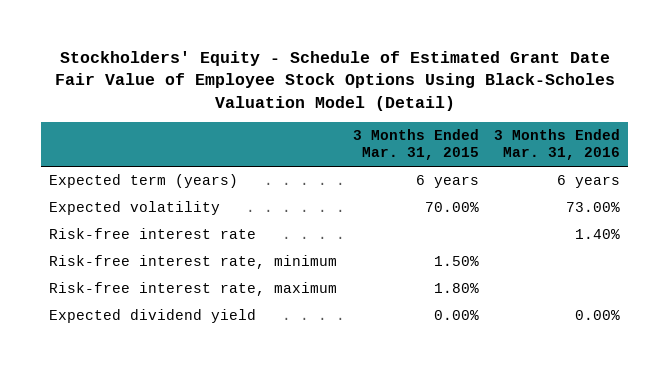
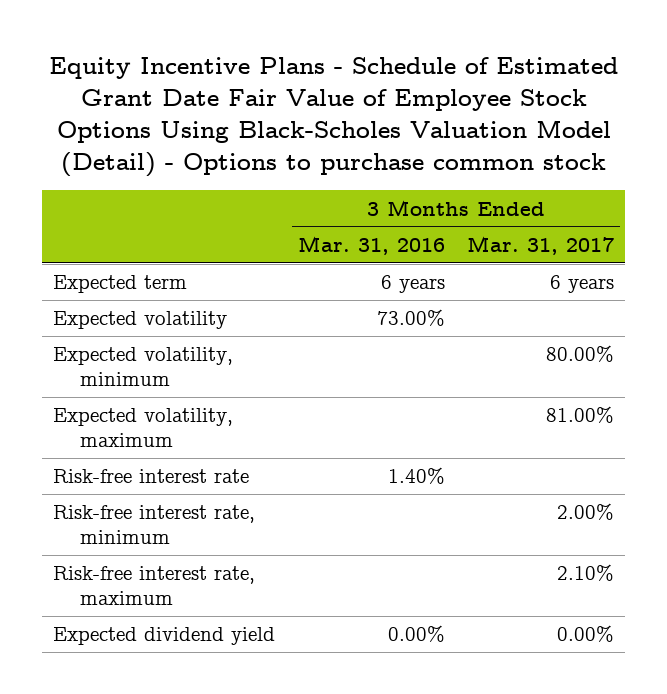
- Stockholders' Equity - Schedule of Estimated Grant Date Fair Value of Employee Stock Options Using Black-Scholes Valuation Model (Detail)
+ Equity Incentive Plans - Schedule of Estimated Grant Date Fair Value of Employee Stock Options Using Black-Scholes Valuation Model (Detail) - Options to purchase common stock
- | 3 Months Ended Mar. 31, 2015 | 3 Months Ended Mar. 31, 2016
+ | 3 Months Ended Mar. 31, 2016 | 3 Months Ended Mar. 31, 2017
- Expected term (years) | 6 years | 6 years
+ Expected term | 6 years | 6 years
+ Expected volatility, minimum | | 80.00%
+ Expected volatility, maximum | | 81.00%

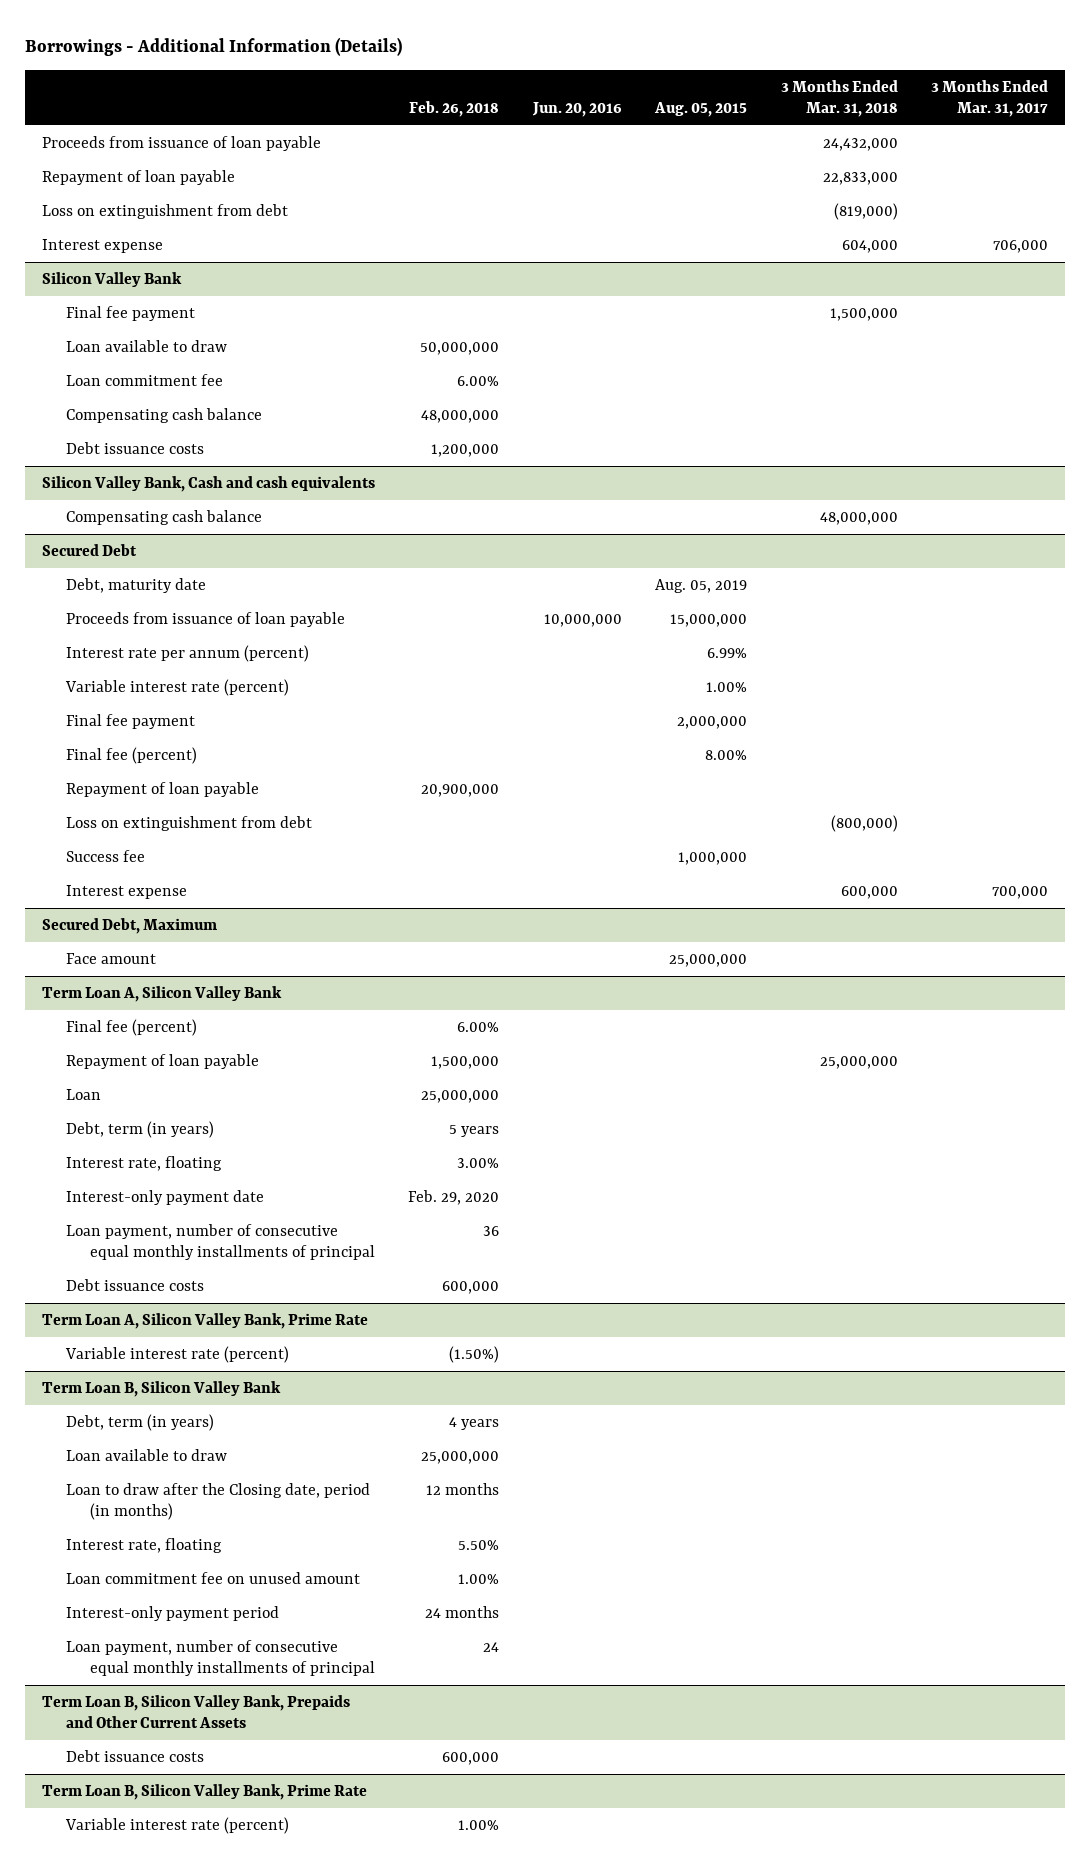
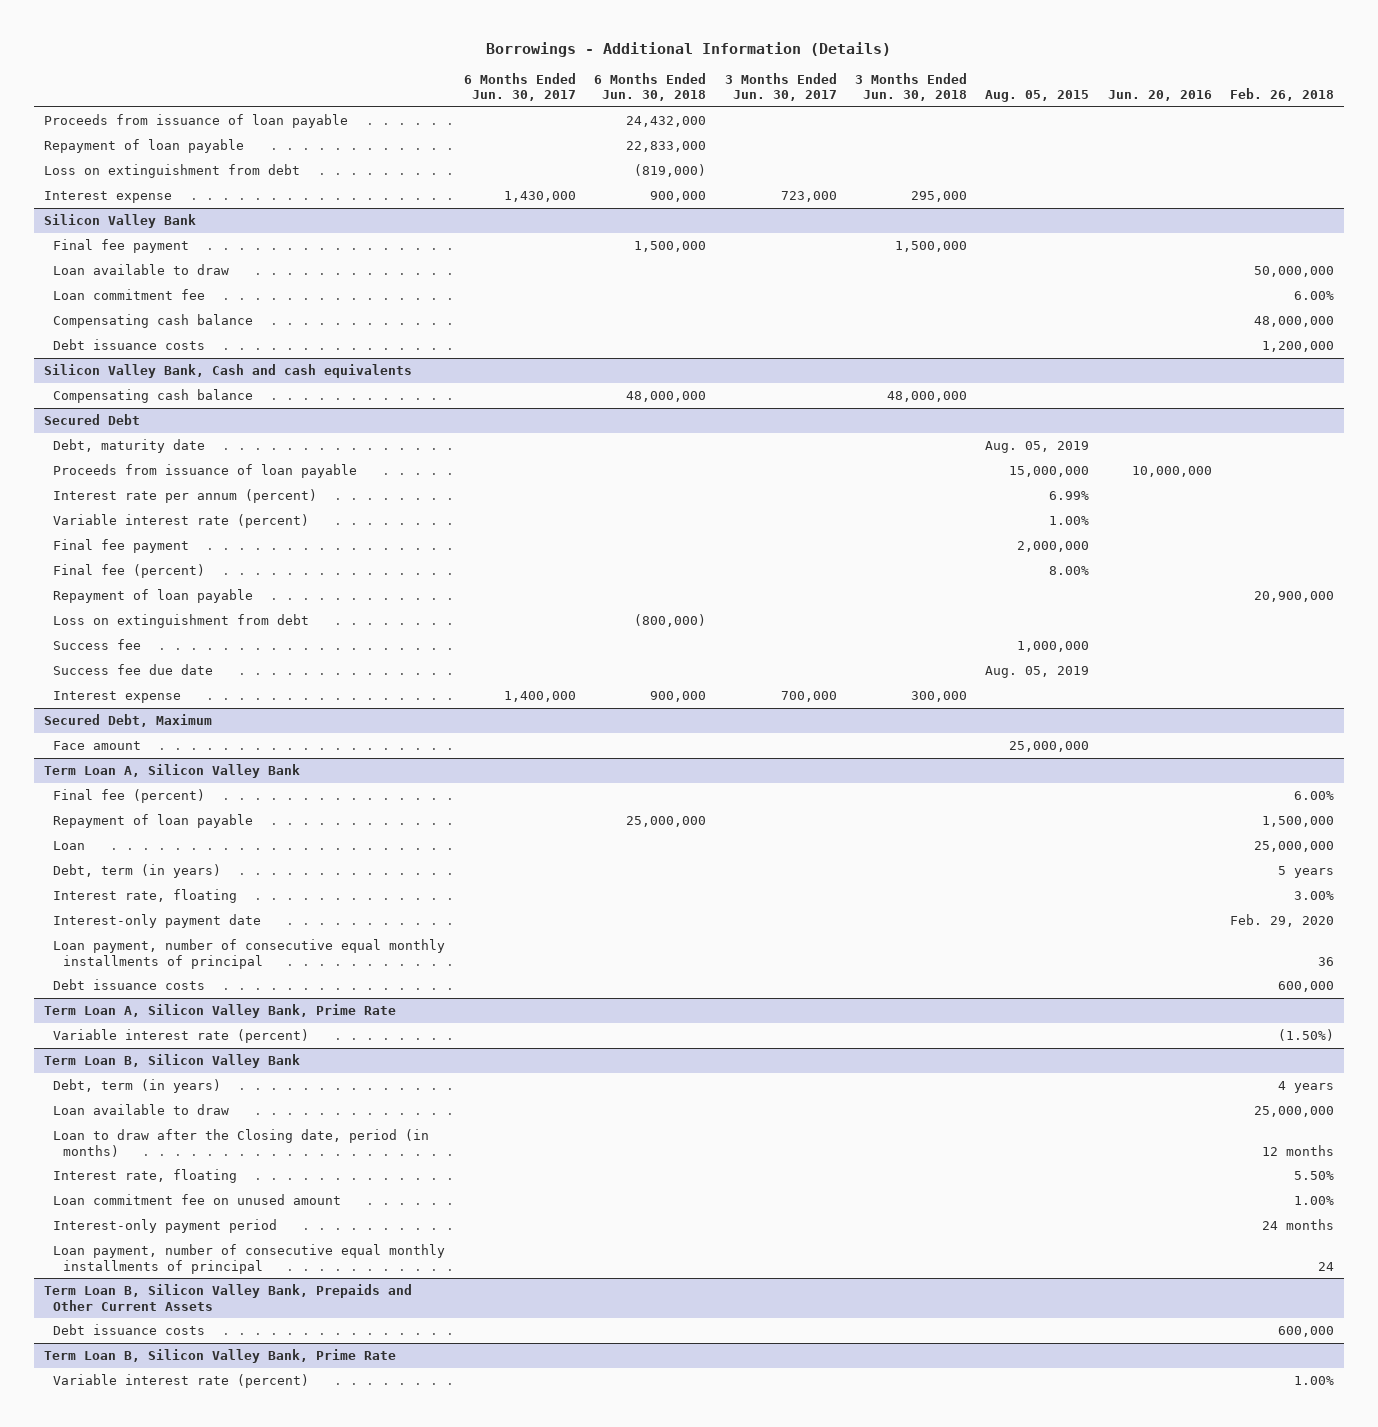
- | Feb. 26, 2018 | Jun. 20, 2016 | Aug. 05, 2015 | 3 Months Ended Mar. 31, 2018 | 3 Months Ended Mar. 31, 2017
+ | 6 Months Ended Jun. 30, 2017 | 6 Months Ended Jun. 30, 2018 | 3 Months Ended Jun. 30, 2017 | 3 Months Ended Jun. 30, 2018 | Aug. 05, 2015 | Jun. 20, 2016 | Feb. 26, 2018
@ Secured Debt
+ Success fee due date | | | | | Aug. 05, 2019 | |

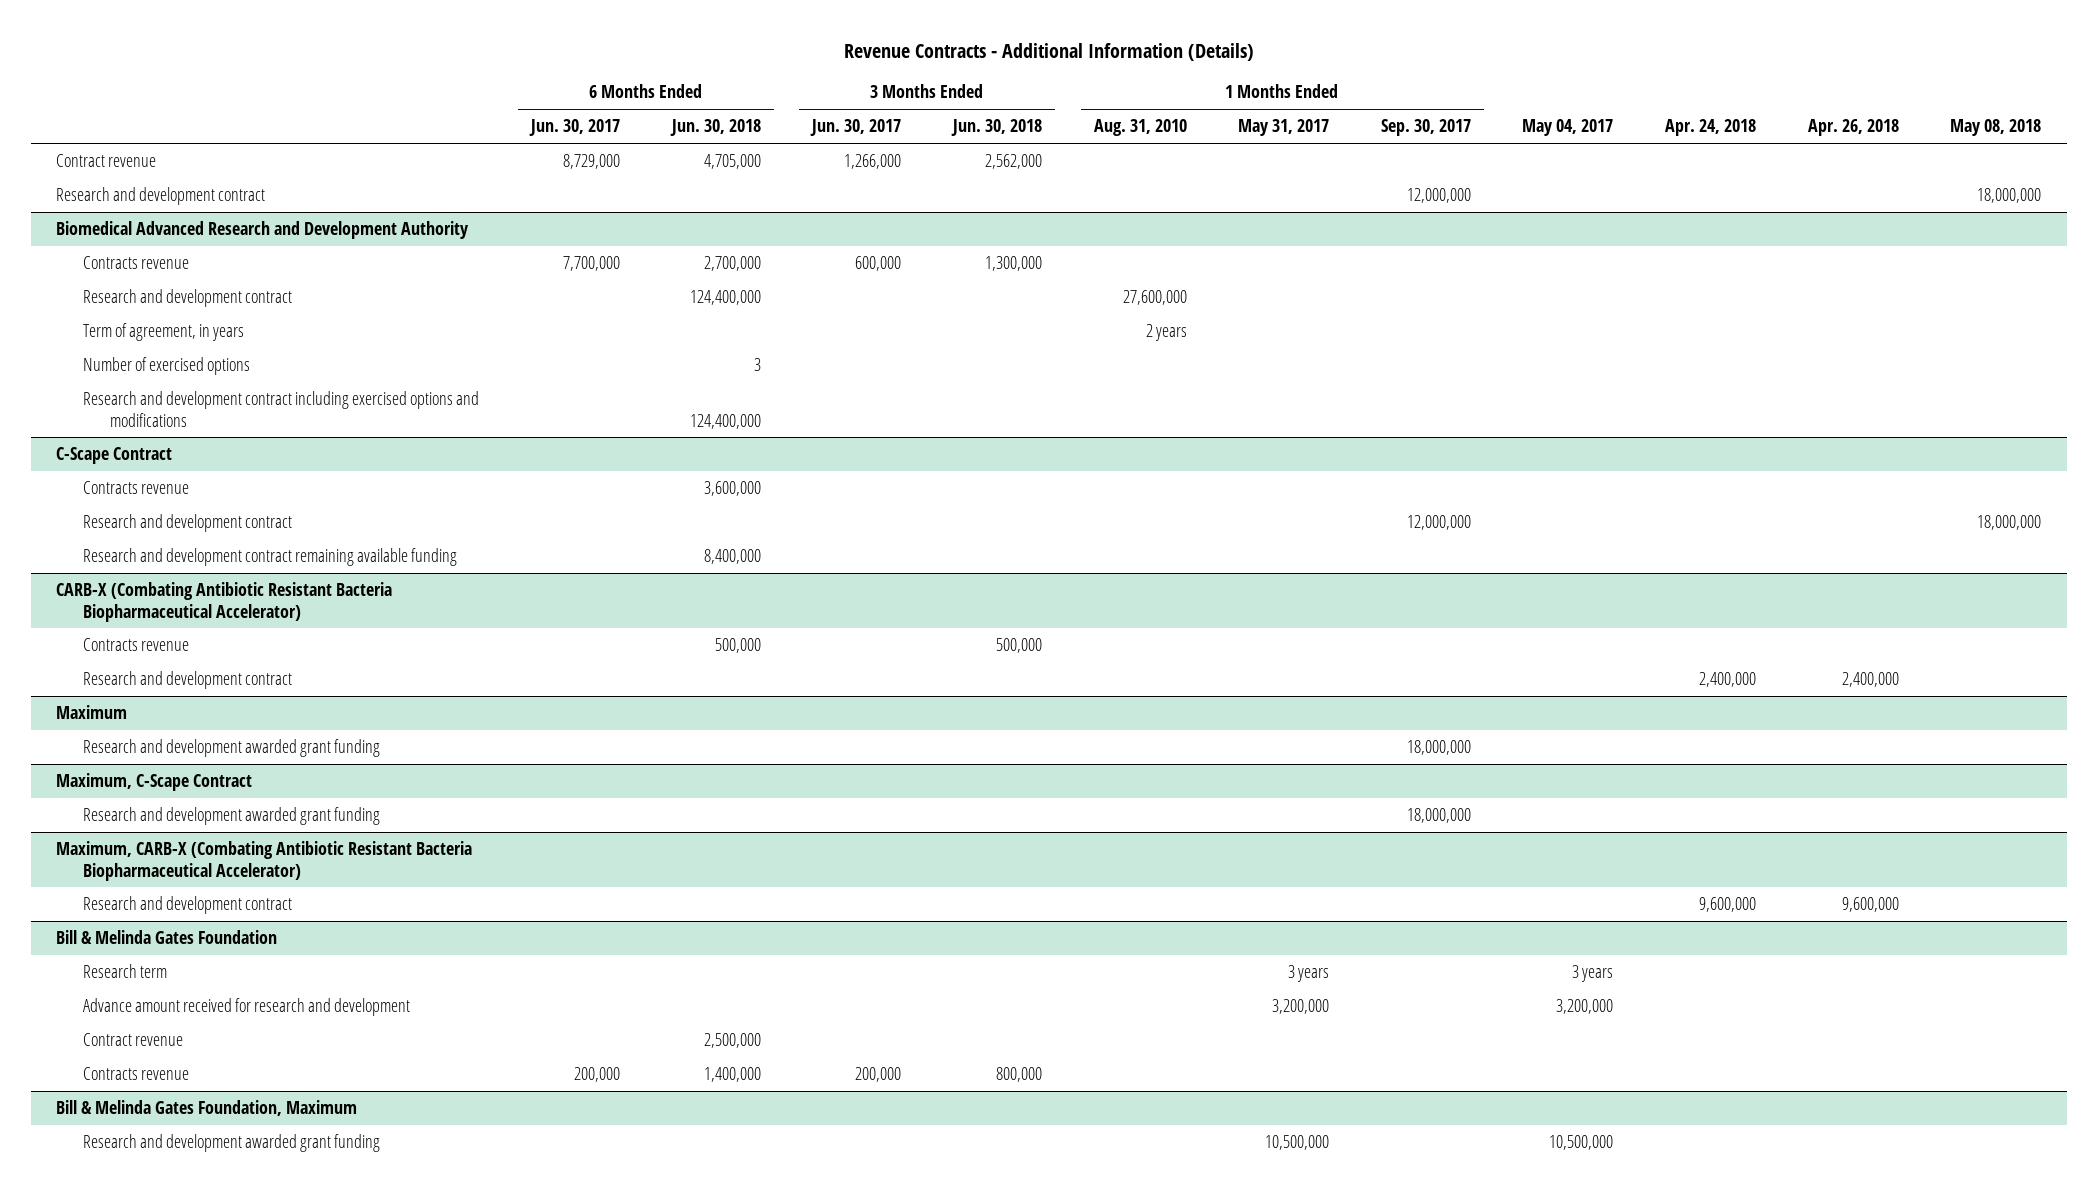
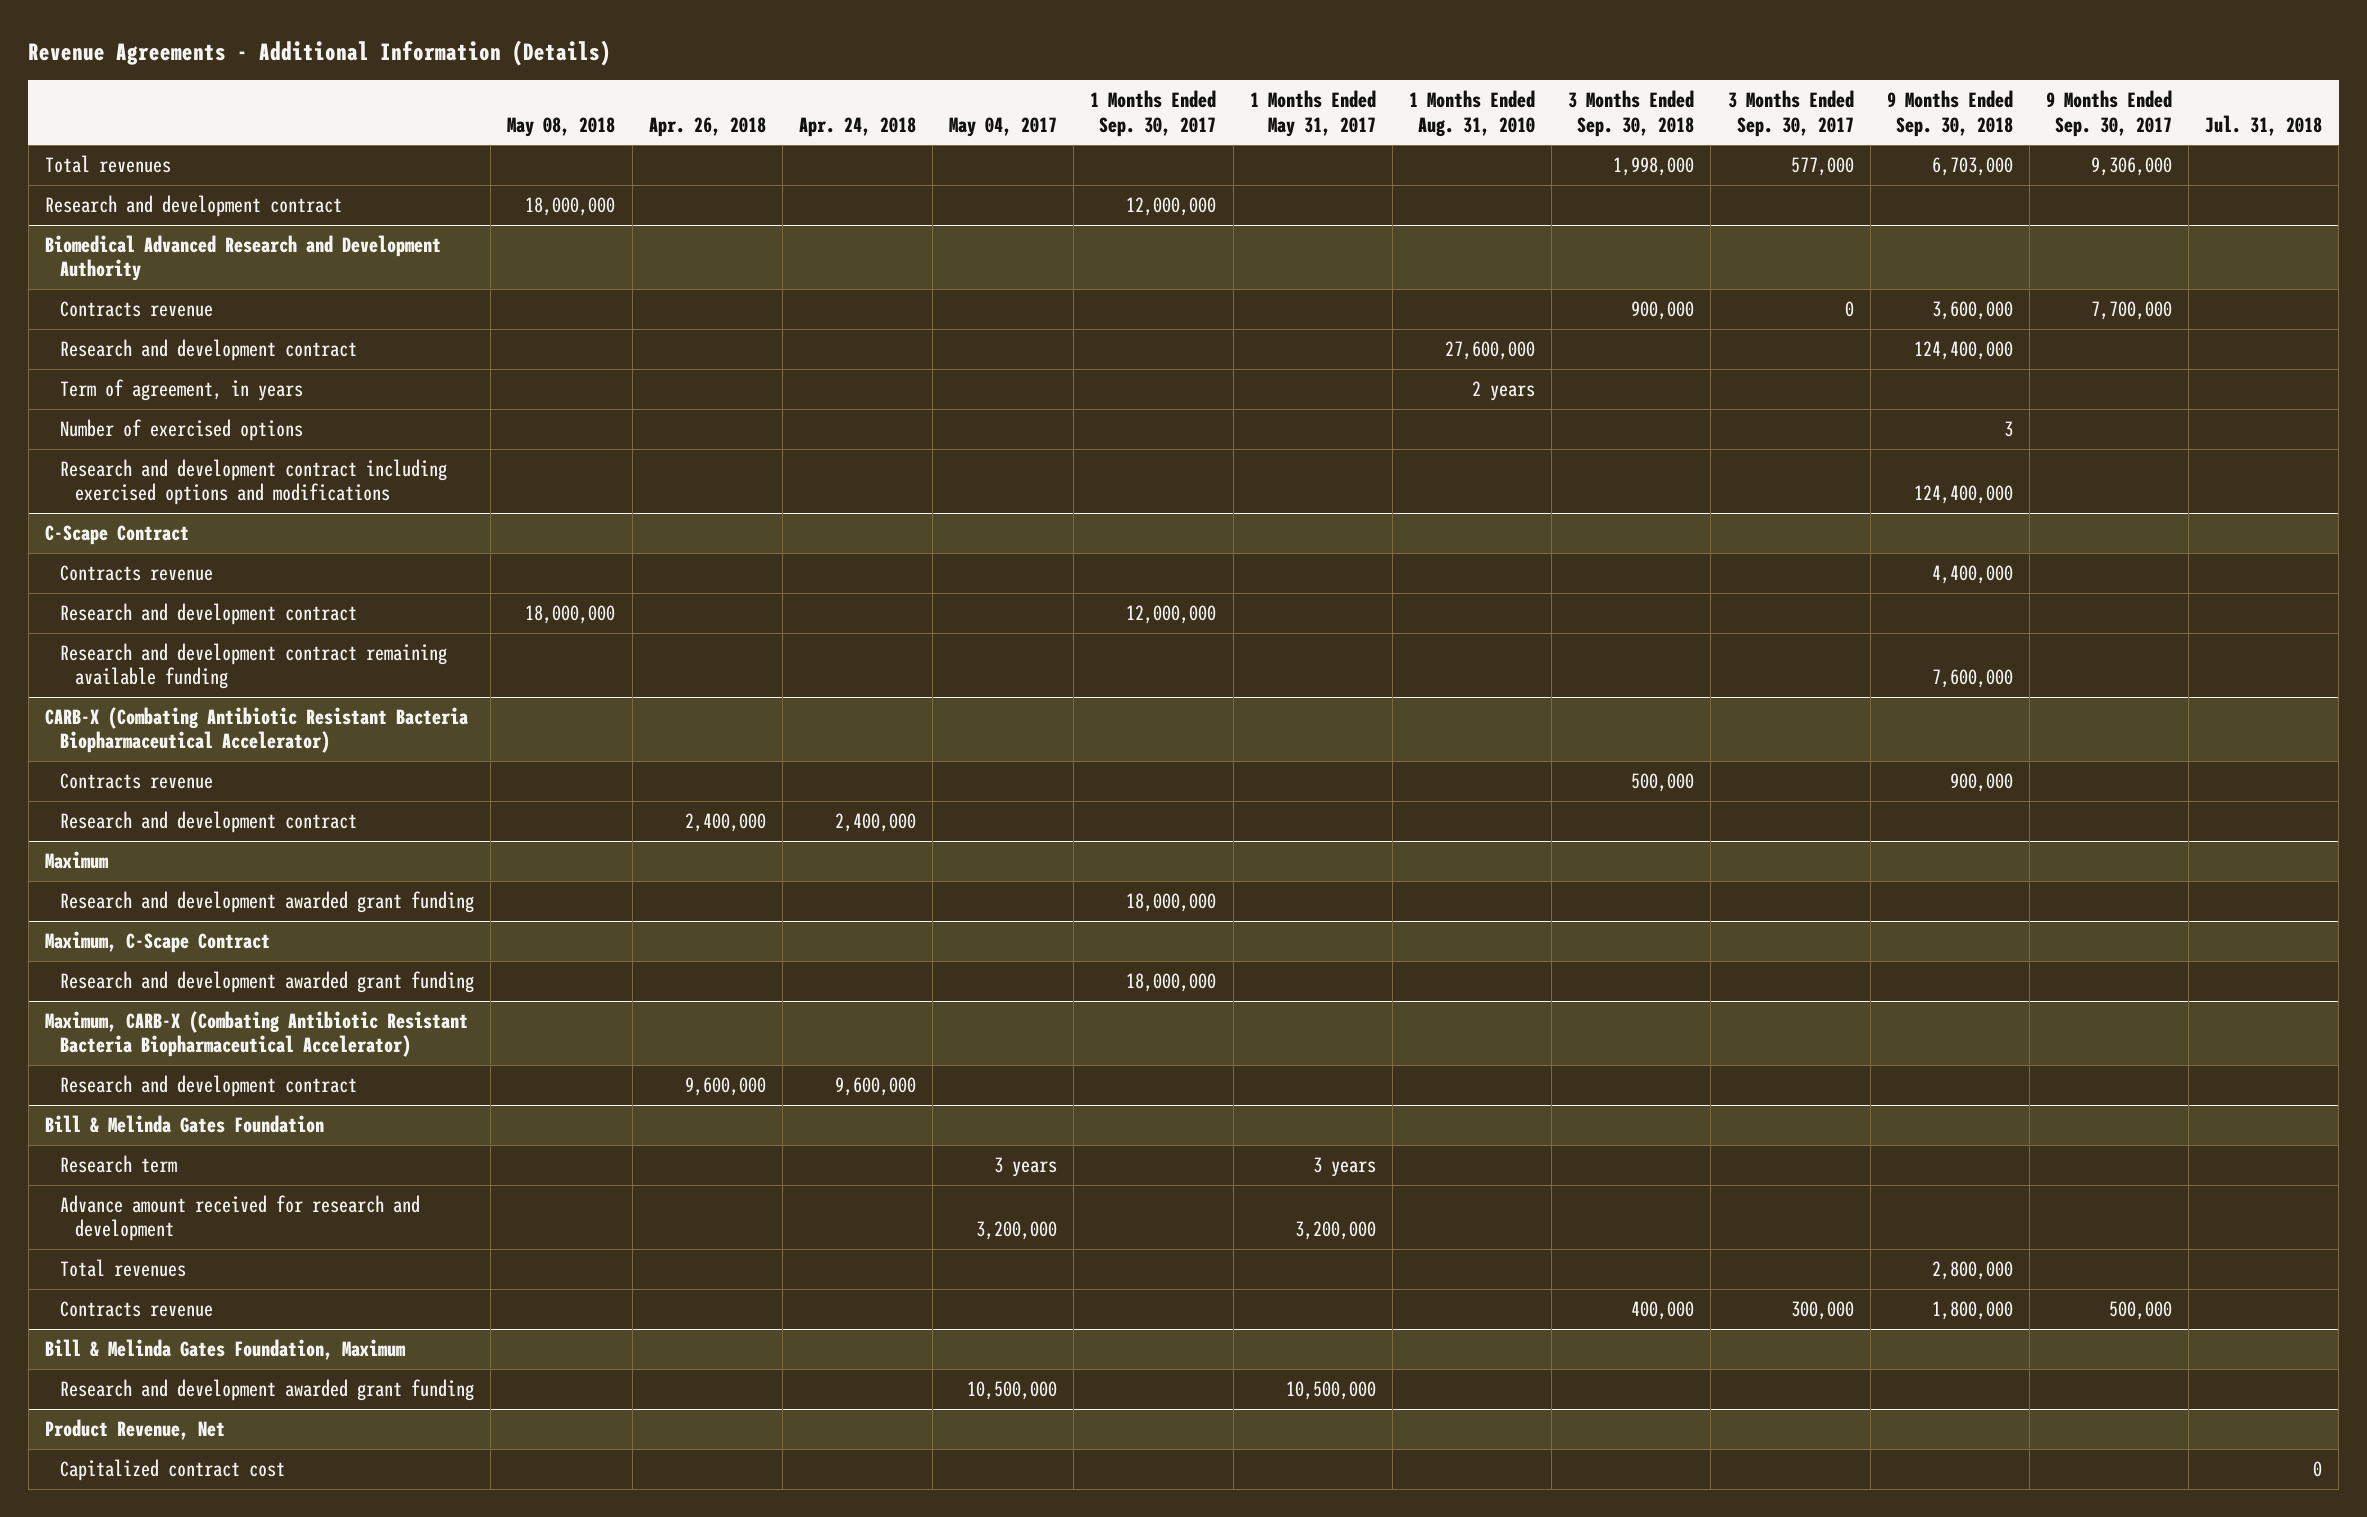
- Revenue Contracts - Additional Information (Details)
+ Revenue Agreements - Additional Information (Details)
- | 6 Months Ended Jun. 30, 2017 | 6 Months Ended Jun. 30, 2018 | 3 Months Ended Jun. 30, 2017 | 3 Months Ended Jun. 30, 2018 | 1 Months Ended Aug. 31, 2010 | 1 Months Ended May 31, 2017 | 1 Months Ended Sep. 30, 2017 | May 04, 2017 | Apr. 24, 2018 | Apr. 26, 2018 | May 08, 2018
+ | May 08, 2018 | Apr. 26, 2018 | Apr. 24, 2018 | May 04, 2017 | 1 Months Ended Sep. 30, 2017 | 1 Months Ended May 31, 2017 | 1 Months Ended Aug. 31, 2010 | 3 Months Ended Sep. 30, 2018 | 3 Months Ended Sep. 30, 2017 | 9 Months Ended Sep. 30, 2018 | 9 Months Ended Sep. 30, 2017 | Jul. 31, 2018
- Contract revenue | 8,729,000 | 4,705,000 | 1,266,000 | 2,562,000 | | | | | | |
+ Total revenues | | | | | | | | 1,998,000 | 577,000 | 6,703,000 | 9,306,000 |
@ Bill & Melinda Gates Foundation
- Contract revenue | | 2,500,000 | | | | | | | | |
+ Total revenues | | | | | | | | | | 2,800,000 | |
+ Product Revenue, Net
+ Capitalized contract cost | | | | | | | | | | | | 0

